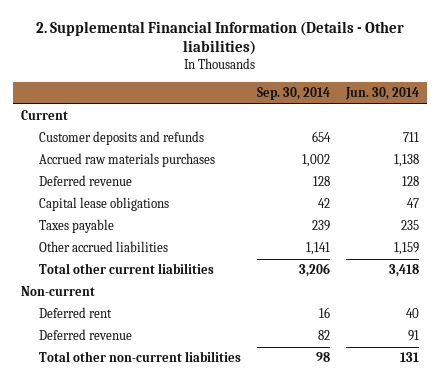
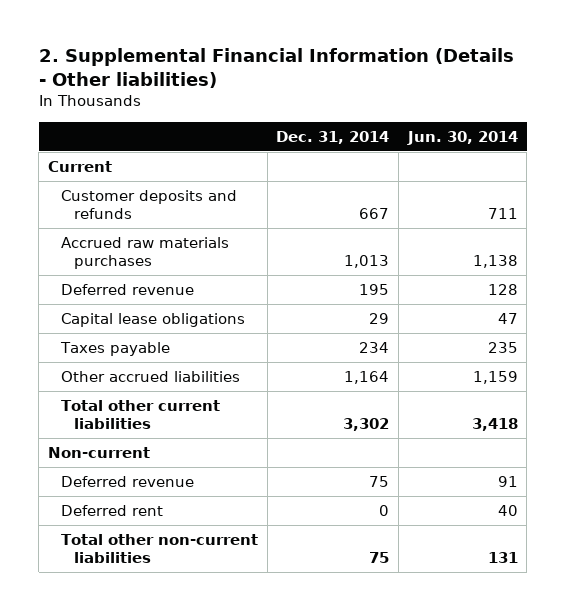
- | Sep. 30, 2014 | Jun. 30, 2014
+ | Dec. 31, 2014 | Jun. 30, 2014
moved down: Deferred rent | 0 | 40

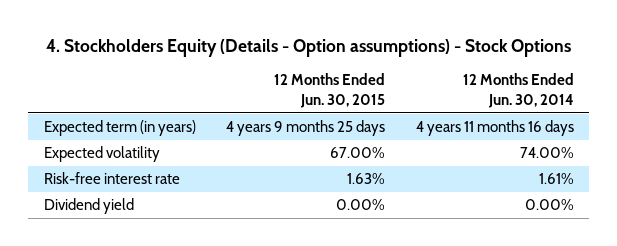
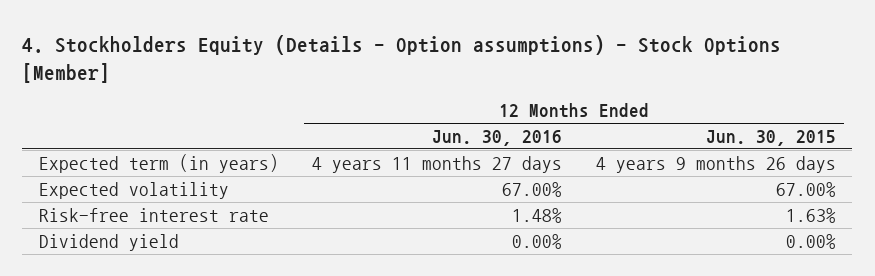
- 4. Stockholders Equity (Details - Option assumptions) - Stock Options
+ 4. Stockholders Equity (Details - Option assumptions) - Stock Options [Member]
- | 12 Months Ended Jun. 30, 2015 | 12 Months Ended Jun. 30, 2014
+ | 12 Months Ended Jun. 30, 2016 | 12 Months Ended Jun. 30, 2015
- Expected term (in years) | 4 years 9 months 25 days | 4 years 11 months 16 days
+ Expected term (in years) | 4 years 11 months 27 days | 4 years 9 months 26 days

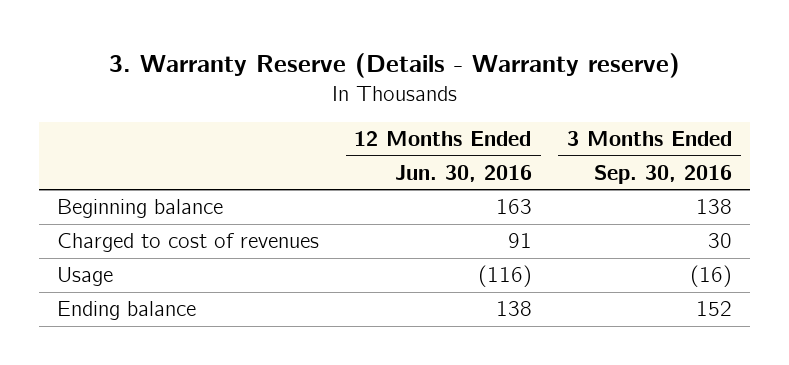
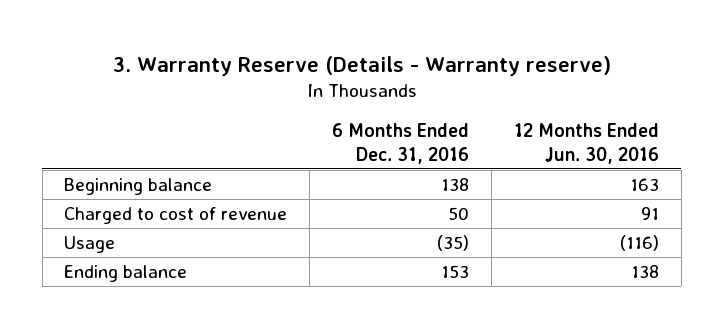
- | 12 Months Ended Jun. 30, 2016 | 3 Months Ended Sep. 30, 2016
+ | 6 Months Ended Dec. 31, 2016 | 12 Months Ended Jun. 30, 2016
- Charged to cost of revenues | 91 | 30
+ Charged to cost of revenue | 50 | 91

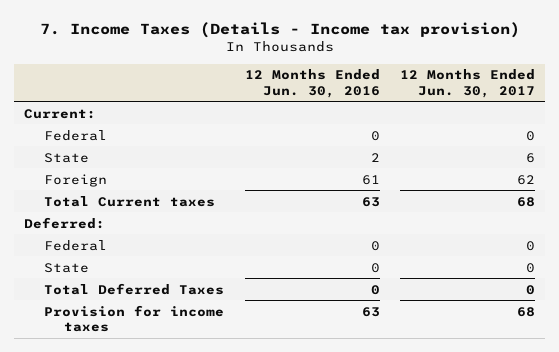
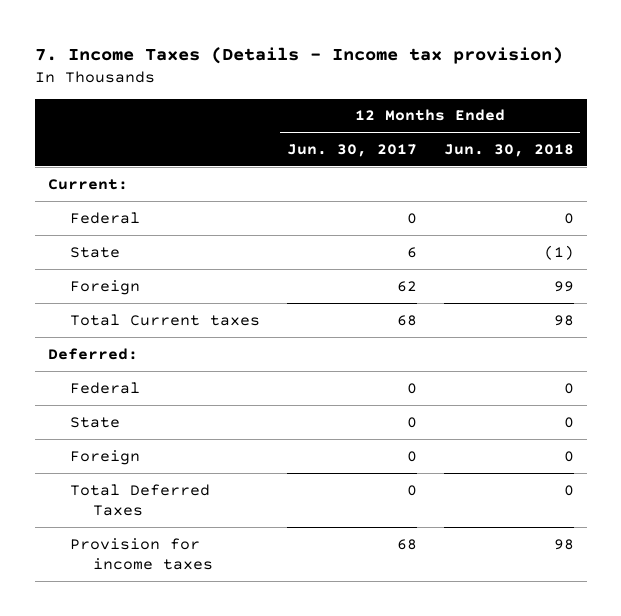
- | 12 Months Ended Jun. 30, 2016 | 12 Months Ended Jun. 30, 2017
+ | 12 Months Ended Jun. 30, 2017 | 12 Months Ended Jun. 30, 2018
+ Foreign | 0 | 0

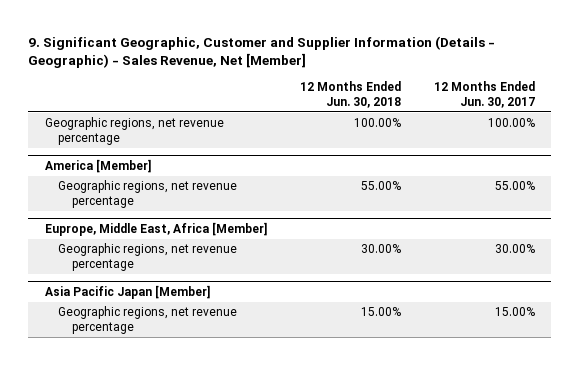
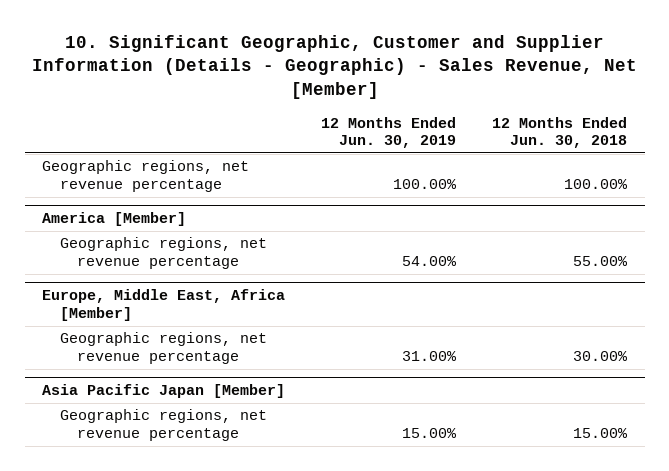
- 9. Significant Geographic, Customer and Supplier Information (Details - Geographic) - Sales Revenue, Net [Member]
+ 10. Significant Geographic, Customer and Supplier Information (Details - Geographic) - Sales Revenue, Net [Member]
- | 12 Months Ended Jun. 30, 2018 | 12 Months Ended Jun. 30, 2017
+ | 12 Months Ended Jun. 30, 2019 | 12 Months Ended Jun. 30, 2018
- Euprope, Middle East, Africa [Member]
+ Europe, Middle East, Africa [Member]

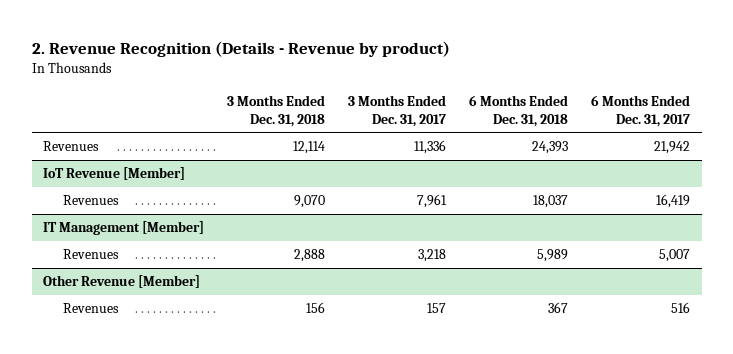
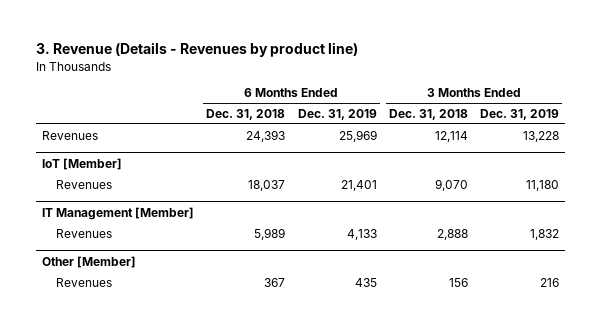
- 2. Revenue Recognition (Details - Revenue by product)
+ 3. Revenue (Details - Revenues by product line)
- | 3 Months Ended Dec. 31, 2018 | 3 Months Ended Dec. 31, 2017 | 6 Months Ended Dec. 31, 2018 | 6 Months Ended Dec. 31, 2017
+ | 6 Months Ended Dec. 31, 2018 | 6 Months Ended Dec. 31, 2019 | 3 Months Ended Dec. 31, 2018 | 3 Months Ended Dec. 31, 2019
- IoT Revenue [Member]
+ IoT [Member]
- Other Revenue [Member]
+ Other [Member]

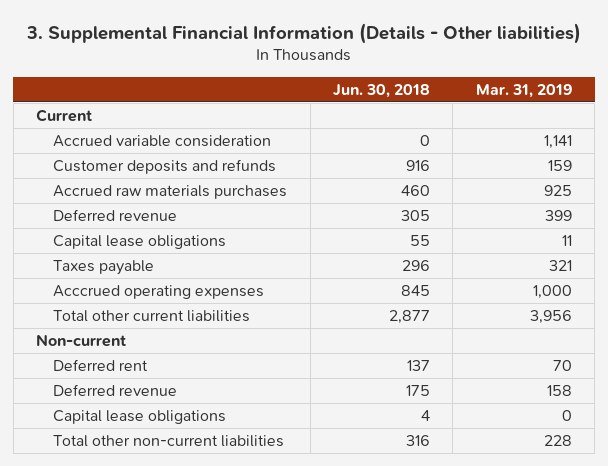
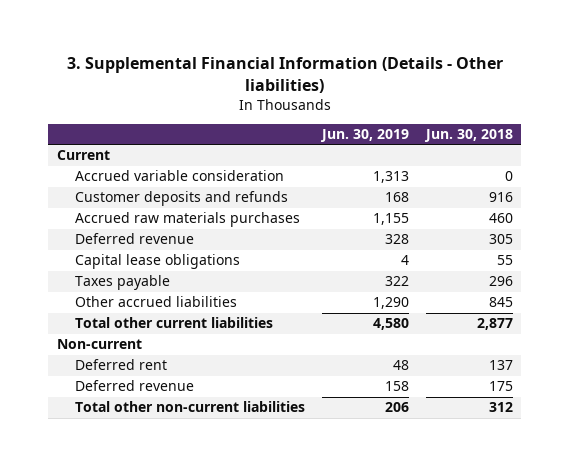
- | Jun. 30, 2018 | Mar. 31, 2019
+ | Jun. 30, 2019 | Jun. 30, 2018
- Acccrued operating expenses | 845 | 1,000
+ Other accrued liabilities | 1,290 | 845
- Capital lease obligations | 4 | 0
- Total other non-current liabilities | 316 | 228
+ Total other non-current liabilities | 206 | 312

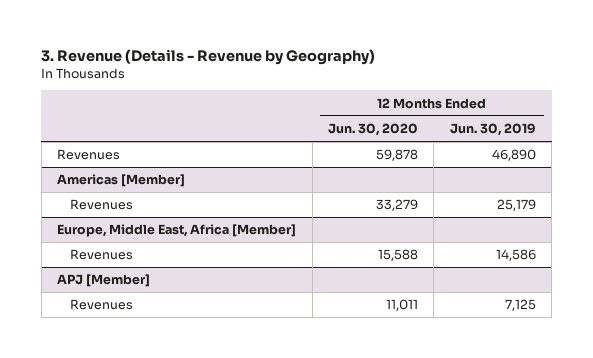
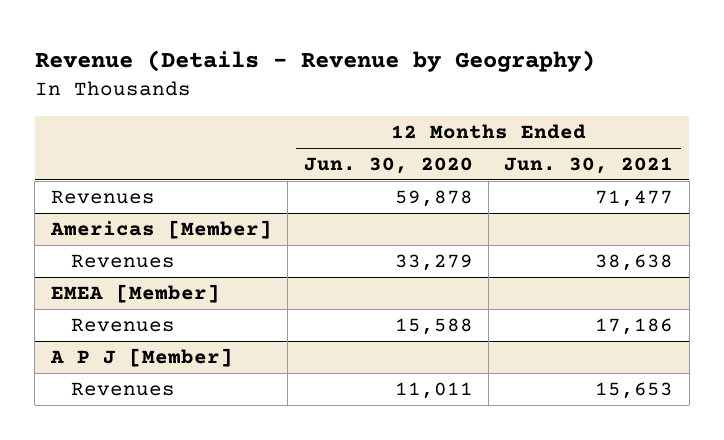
- 3. Revenue (Details - Revenue by Geography)
+ Revenue (Details - Revenue by Geography)
- | 12 Months Ended Jun. 30, 2020 | 12 Months Ended Jun. 30, 2019
+ | 12 Months Ended Jun. 30, 2020 | 12 Months Ended Jun. 30, 2021
- Europe, Middle East, Africa [Member]
+ EMEA [Member]
- APJ [Member]
+ A P J [Member]

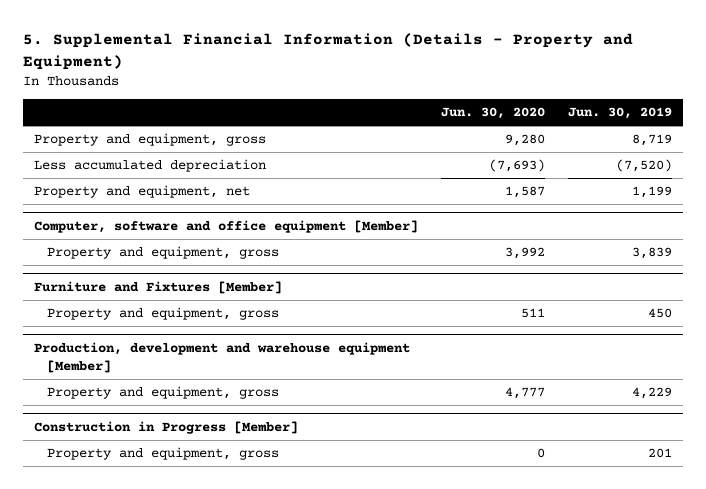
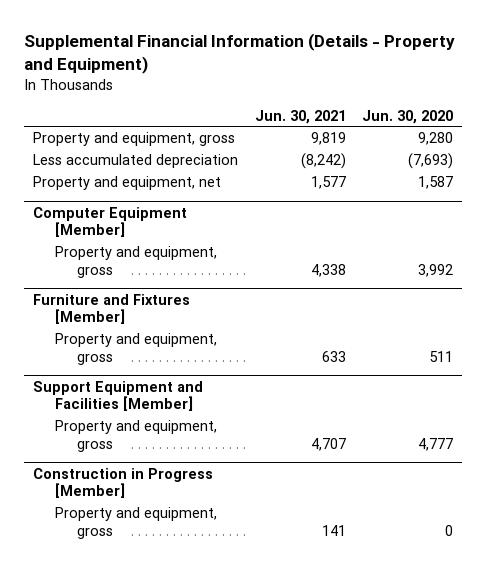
- 5. Supplemental Financial Information (Details - Property and Equipment)
+ Supplemental Financial Information (Details - Property and Equipment)
- | Jun. 30, 2020 | Jun. 30, 2019
+ | Jun. 30, 2021 | Jun. 30, 2020
- Computer, software and office equipment [Member]
+ Computer Equipment [Member]
- Production, development and warehouse equipment [Member]
+ Support Equipment and Facilities [Member]

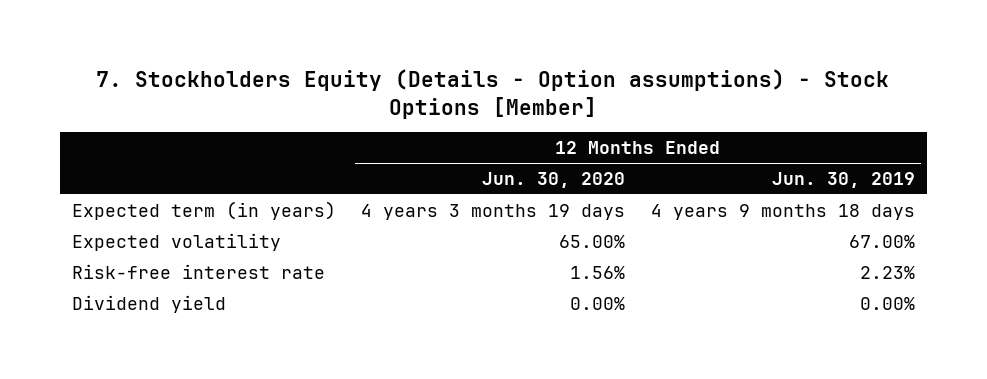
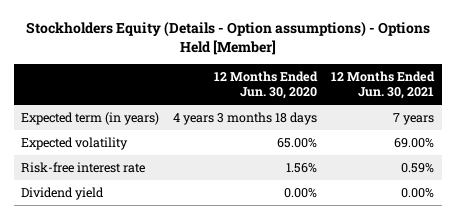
- 7. Stockholders Equity (Details - Option assumptions) - Stock Options [Member]
+ Stockholders Equity (Details - Option assumptions) - Options Held [Member]
- | 12 Months Ended Jun. 30, 2020 | 12 Months Ended Jun. 30, 2019
+ | 12 Months Ended Jun. 30, 2020 | 12 Months Ended Jun. 30, 2021
- Expected term (in years) | 4 years 3 months 19 days | 4 years 9 months 18 days
+ Expected term (in years) | 4 years 3 months 18 days | 7 years

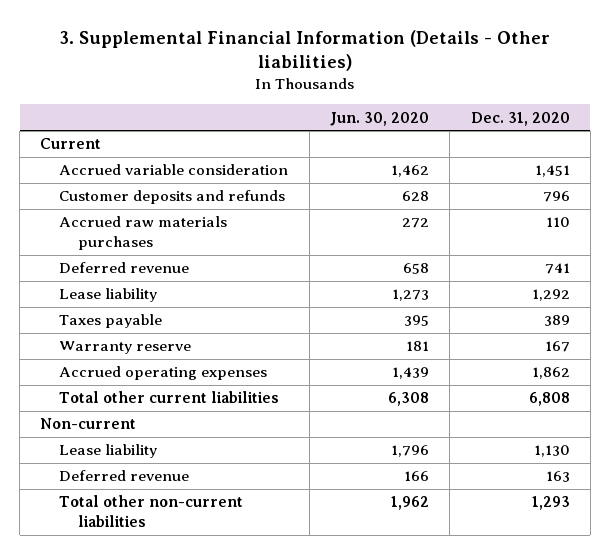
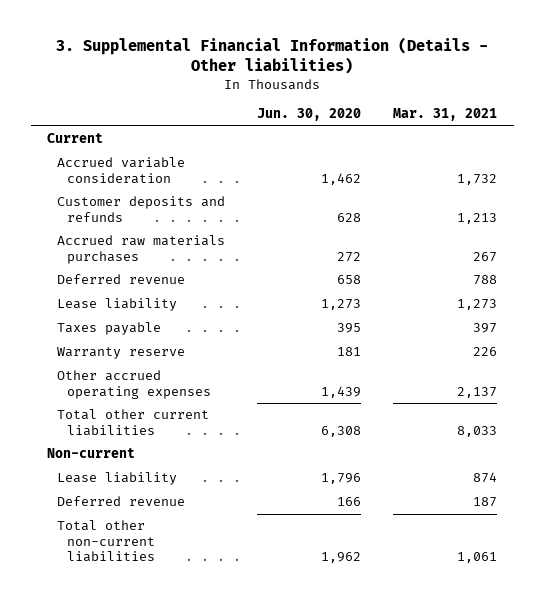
- | Jun. 30, 2020 | Dec. 31, 2020
+ | Jun. 30, 2020 | Mar. 31, 2021
- Accrued operating expenses | 1,439 | 1,862
+ Other accrued operating expenses | 1,439 | 2,137

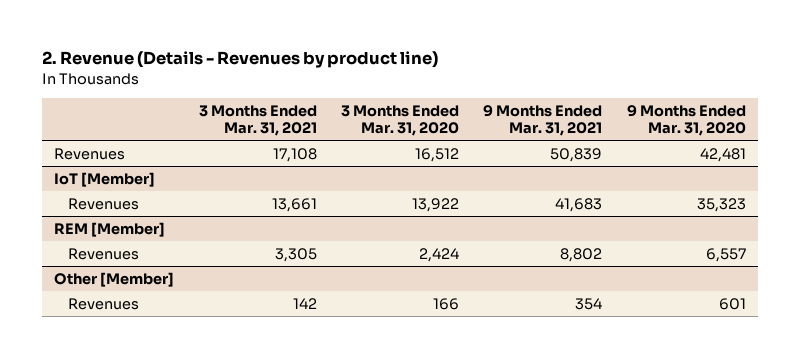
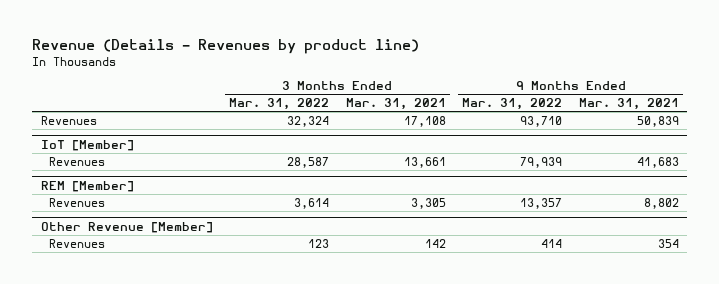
- 2. Revenue (Details - Revenues by product line)
+ Revenue (Details - Revenues by product line)
- | 3 Months Ended Mar. 31, 2021 | 3 Months Ended Mar. 31, 2020 | 9 Months Ended Mar. 31, 2021 | 9 Months Ended Mar. 31, 2020
+ | 3 Months Ended Mar. 31, 2022 | 3 Months Ended Mar. 31, 2021 | 9 Months Ended Mar. 31, 2022 | 9 Months Ended Mar. 31, 2021
- Other [Member]
+ Other Revenue [Member]

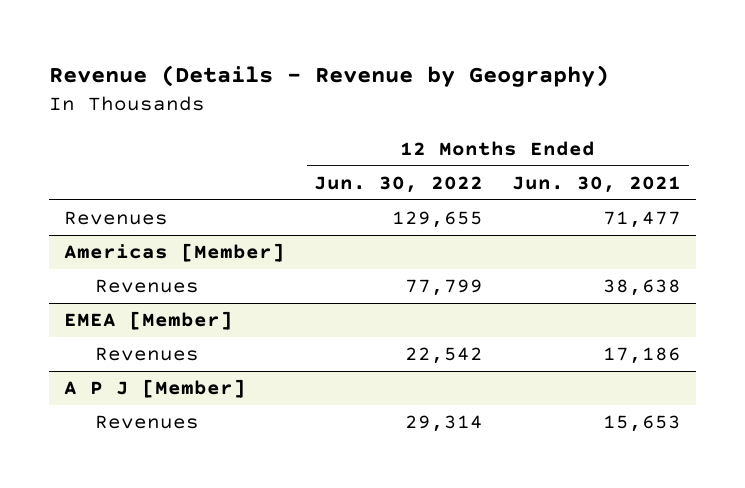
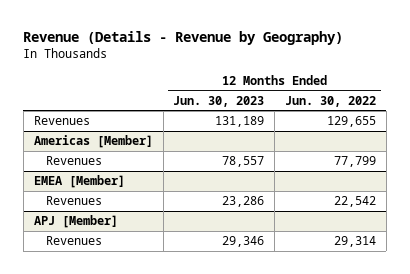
- | 12 Months Ended Jun. 30, 2022 | 12 Months Ended Jun. 30, 2021
+ | 12 Months Ended Jun. 30, 2023 | 12 Months Ended Jun. 30, 2022
- A P J [Member]
+ APJ [Member]

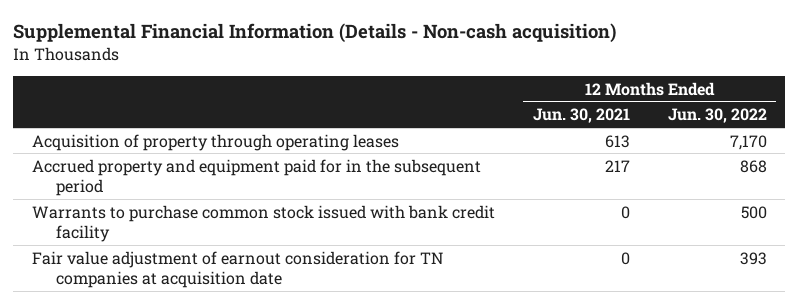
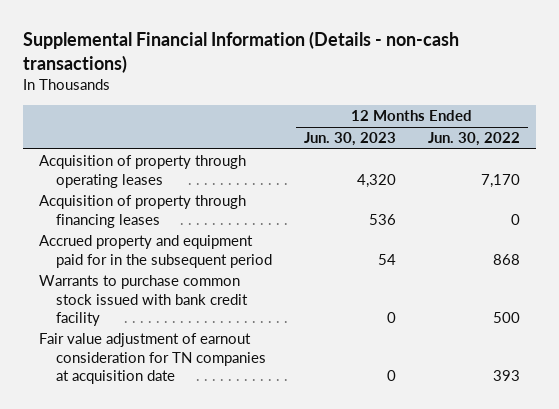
- Supplemental Financial Information (Details - Non-cash acquisition)
+ Supplemental Financial Information (Details - non-cash transactions)
- | 12 Months Ended Jun. 30, 2021 | 12 Months Ended Jun. 30, 2022
+ | 12 Months Ended Jun. 30, 2023 | 12 Months Ended Jun. 30, 2022
+ Acquisition of property through financing leases | 536 | 0

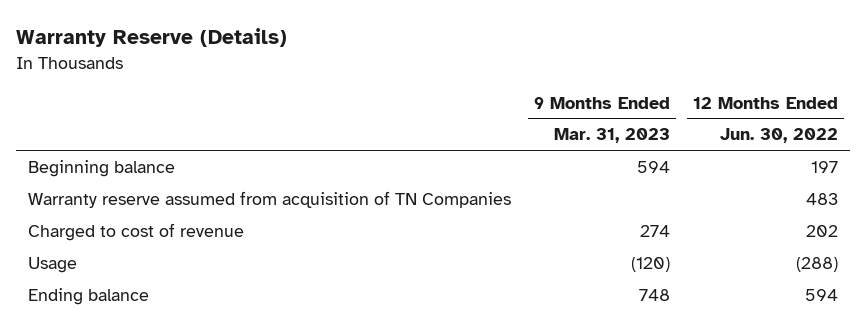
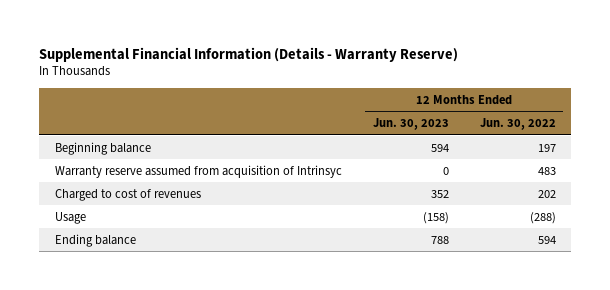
- Warranty Reserve (Details)
+ Supplemental Financial Information (Details - Warranty Reserve)
- | 9 Months Ended Mar. 31, 2023 | 12 Months Ended Jun. 30, 2022
+ | 12 Months Ended Jun. 30, 2023 | 12 Months Ended Jun. 30, 2022
- Warranty reserve assumed from acquisition of TN Companies | | 483
- Charged to cost of revenue | 274 | 202
+ Warranty reserve assumed from acquisition of Intrinsyc | 0 | 483
+ Charged to cost of revenues | 352 | 202

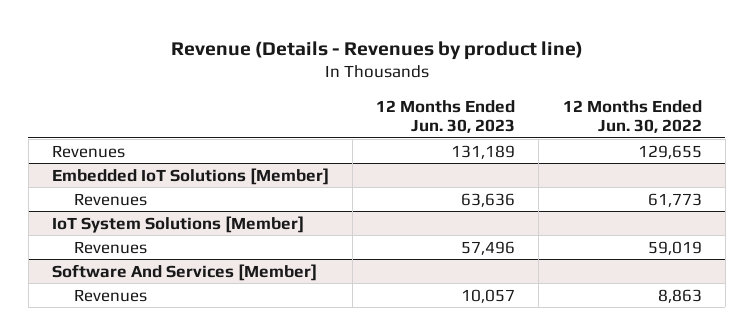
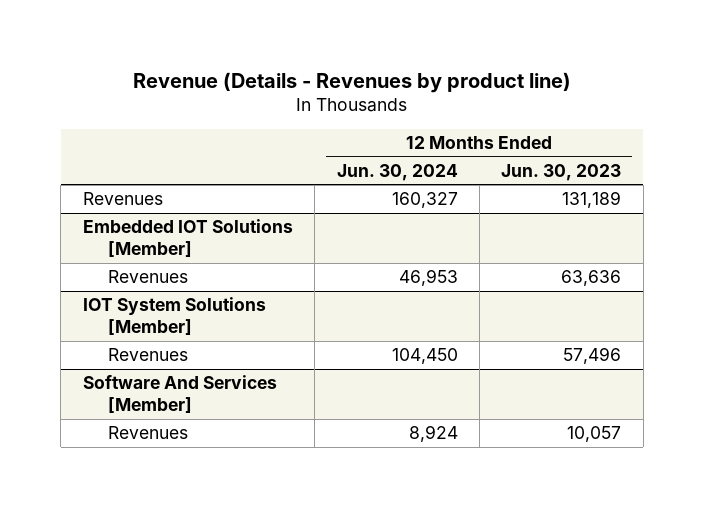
- | 12 Months Ended Jun. 30, 2023 | 12 Months Ended Jun. 30, 2022
+ | 12 Months Ended Jun. 30, 2024 | 12 Months Ended Jun. 30, 2023
- Embedded IoT Solutions [Member]
+ Embedded IOT Solutions [Member]
- IoT System Solutions [Member]
+ IOT System Solutions [Member]

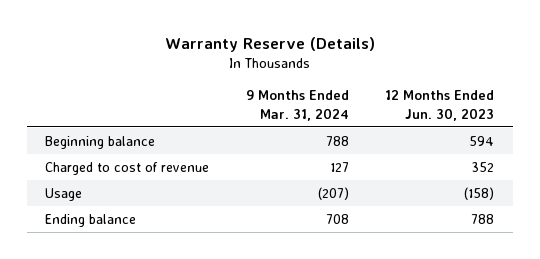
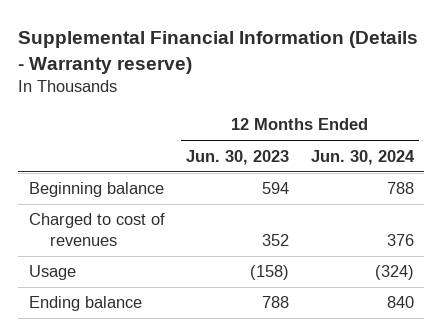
- Warranty Reserve (Details)
+ Supplemental Financial Information (Details - Warranty reserve)
- | 9 Months Ended Mar. 31, 2024 | 12 Months Ended Jun. 30, 2023
+ | 12 Months Ended Jun. 30, 2023 | 12 Months Ended Jun. 30, 2024
- Charged to cost of revenue | 127 | 352
+ Charged to cost of revenues | 352 | 376

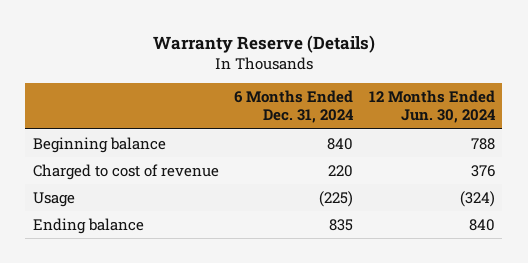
- Supplemental Financial Information (Details - Warranty reserve)
+ Warranty Reserve (Details)
- | 12 Months Ended Jun. 30, 2023 | 12 Months Ended Jun. 30, 2024
+ | 6 Months Ended Dec. 31, 2024 | 12 Months Ended Jun. 30, 2024
- Charged to cost of revenues | 352 | 376
+ Charged to cost of revenue | 220 | 376

